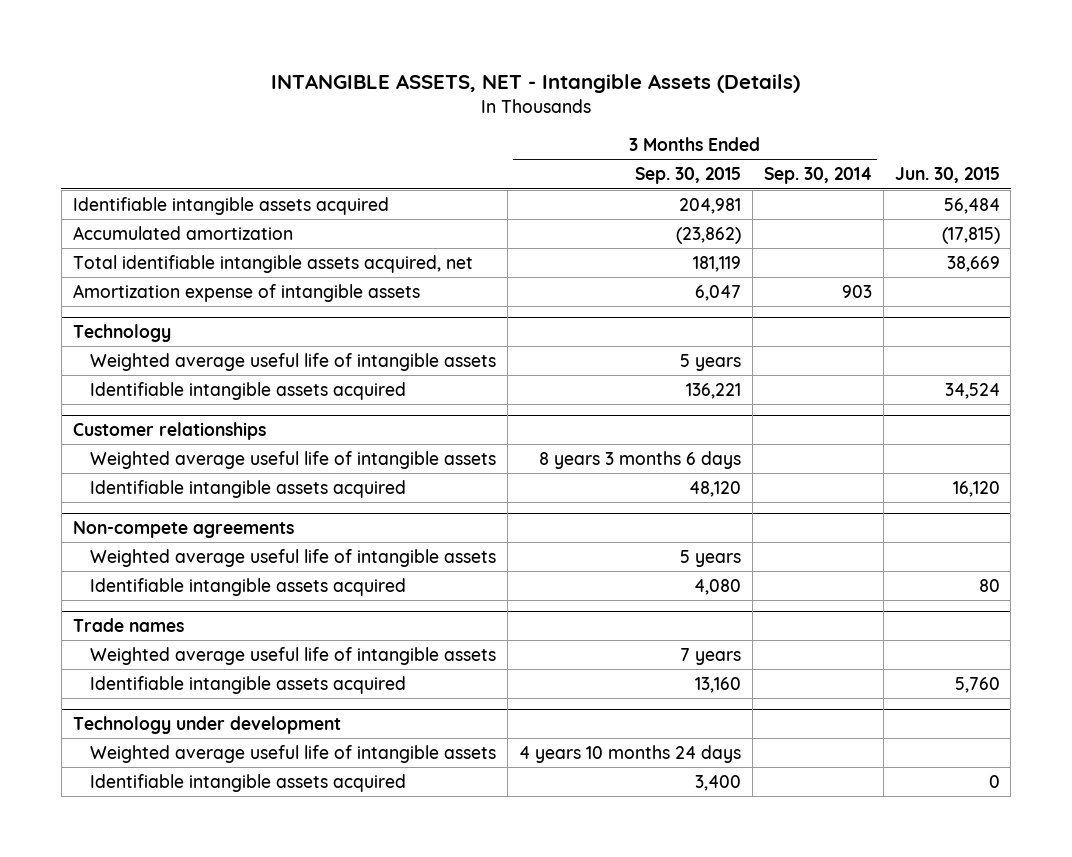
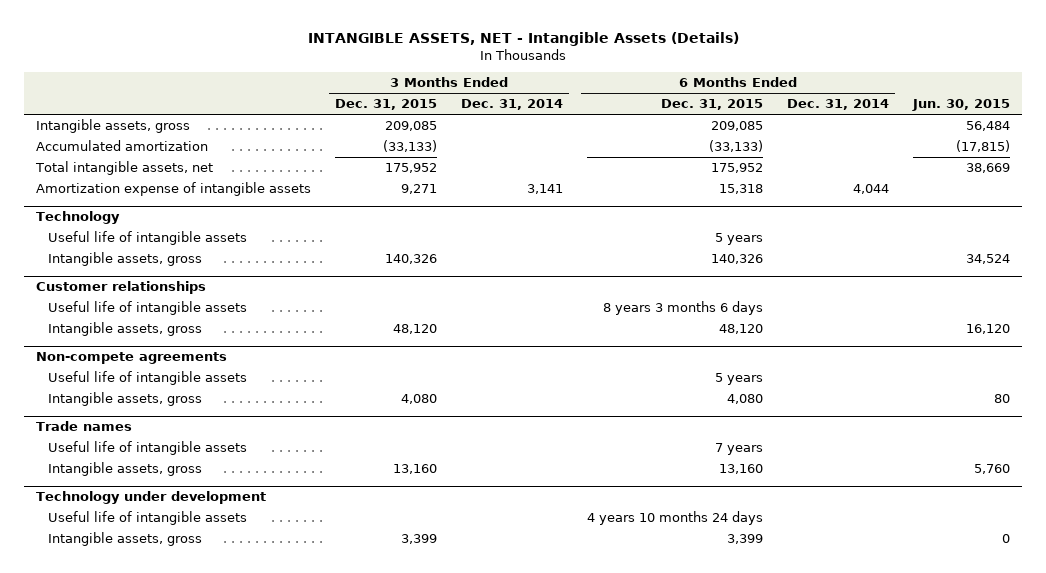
- | 3 Months Ended Sep. 30, 2015 | 3 Months Ended Sep. 30, 2014 | Jun. 30, 2015
+ | 3 Months Ended Dec. 31, 2015 | 3 Months Ended Dec. 31, 2014 | 6 Months Ended Dec. 31, 2015 | 6 Months Ended Dec. 31, 2014 | Jun. 30, 2015
- Identifiable intangible assets acquired | 204,981 | | 56,484
+ Intangible assets, gross | 209,085 | | 209,085 | | 56,484
- Total identifiable intangible assets acquired, net | 181,119 | | 38,669
+ Total intangible assets, net | 175,952 | | 175,952 | | 38,669
@ Technology
- Weighted average useful life of intangible assets | 5 years | |
- Identifiable intangible assets acquired | 136,221 | | 34,524
+ Useful life of intangible assets | | | 5 years | |
+ Intangible assets, gross | 140,326 | | 140,326 | | 34,524
@ Customer relationships
- Weighted average useful life of intangible assets | 8 years 3 months 6 days | |
- Identifiable intangible assets acquired | 48,120 | | 16,120
+ Useful life of intangible assets | | | 8 years 3 months 6 days | |
+ Intangible assets, gross | 48,120 | | 48,120 | | 16,120
@ Non-compete agreements
- Weighted average useful life of intangible assets | 5 years | |
- Identifiable intangible assets acquired | 4,080 | | 80
+ Useful life of intangible assets | | | 5 years | |
+ Intangible assets, gross | 4,080 | | 4,080 | | 80
@ Trade names
- Weighted average useful life of intangible assets | 7 years | |
- Identifiable intangible assets acquired | 13,160 | | 5,760
+ Useful life of intangible assets | | | 7 years | |
+ Intangible assets, gross | 13,160 | | 13,160 | | 5,760
@ Technology under development
- Weighted average useful life of intangible assets | 4 years 10 months 24 days | |
- Identifiable intangible assets acquired | 3,400 | | 0
+ Useful life of intangible assets | | | 4 years 10 months 24 days | |
+ Intangible assets, gross | 3,399 | | 3,399 | | 0

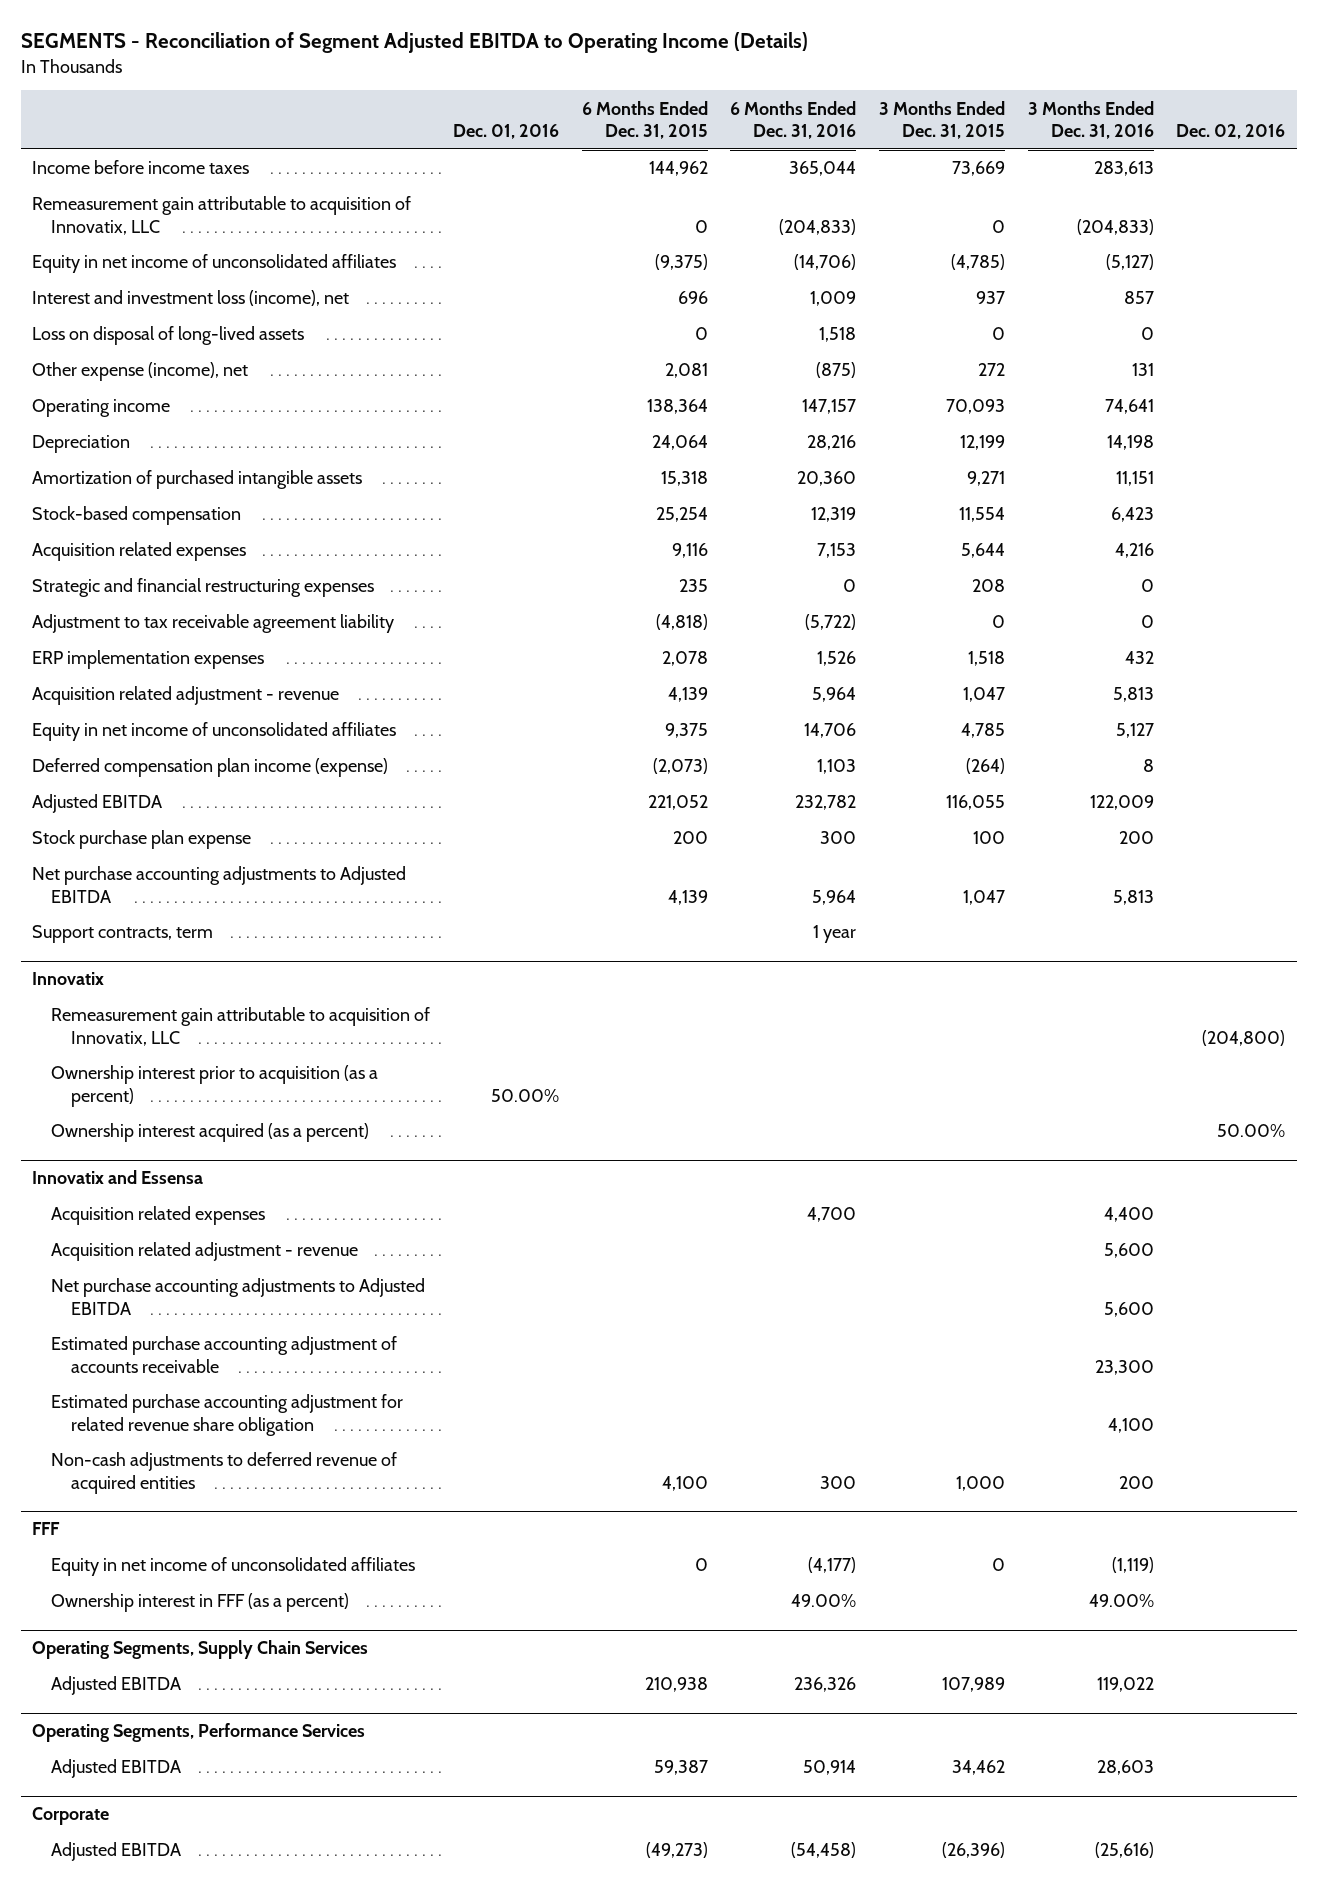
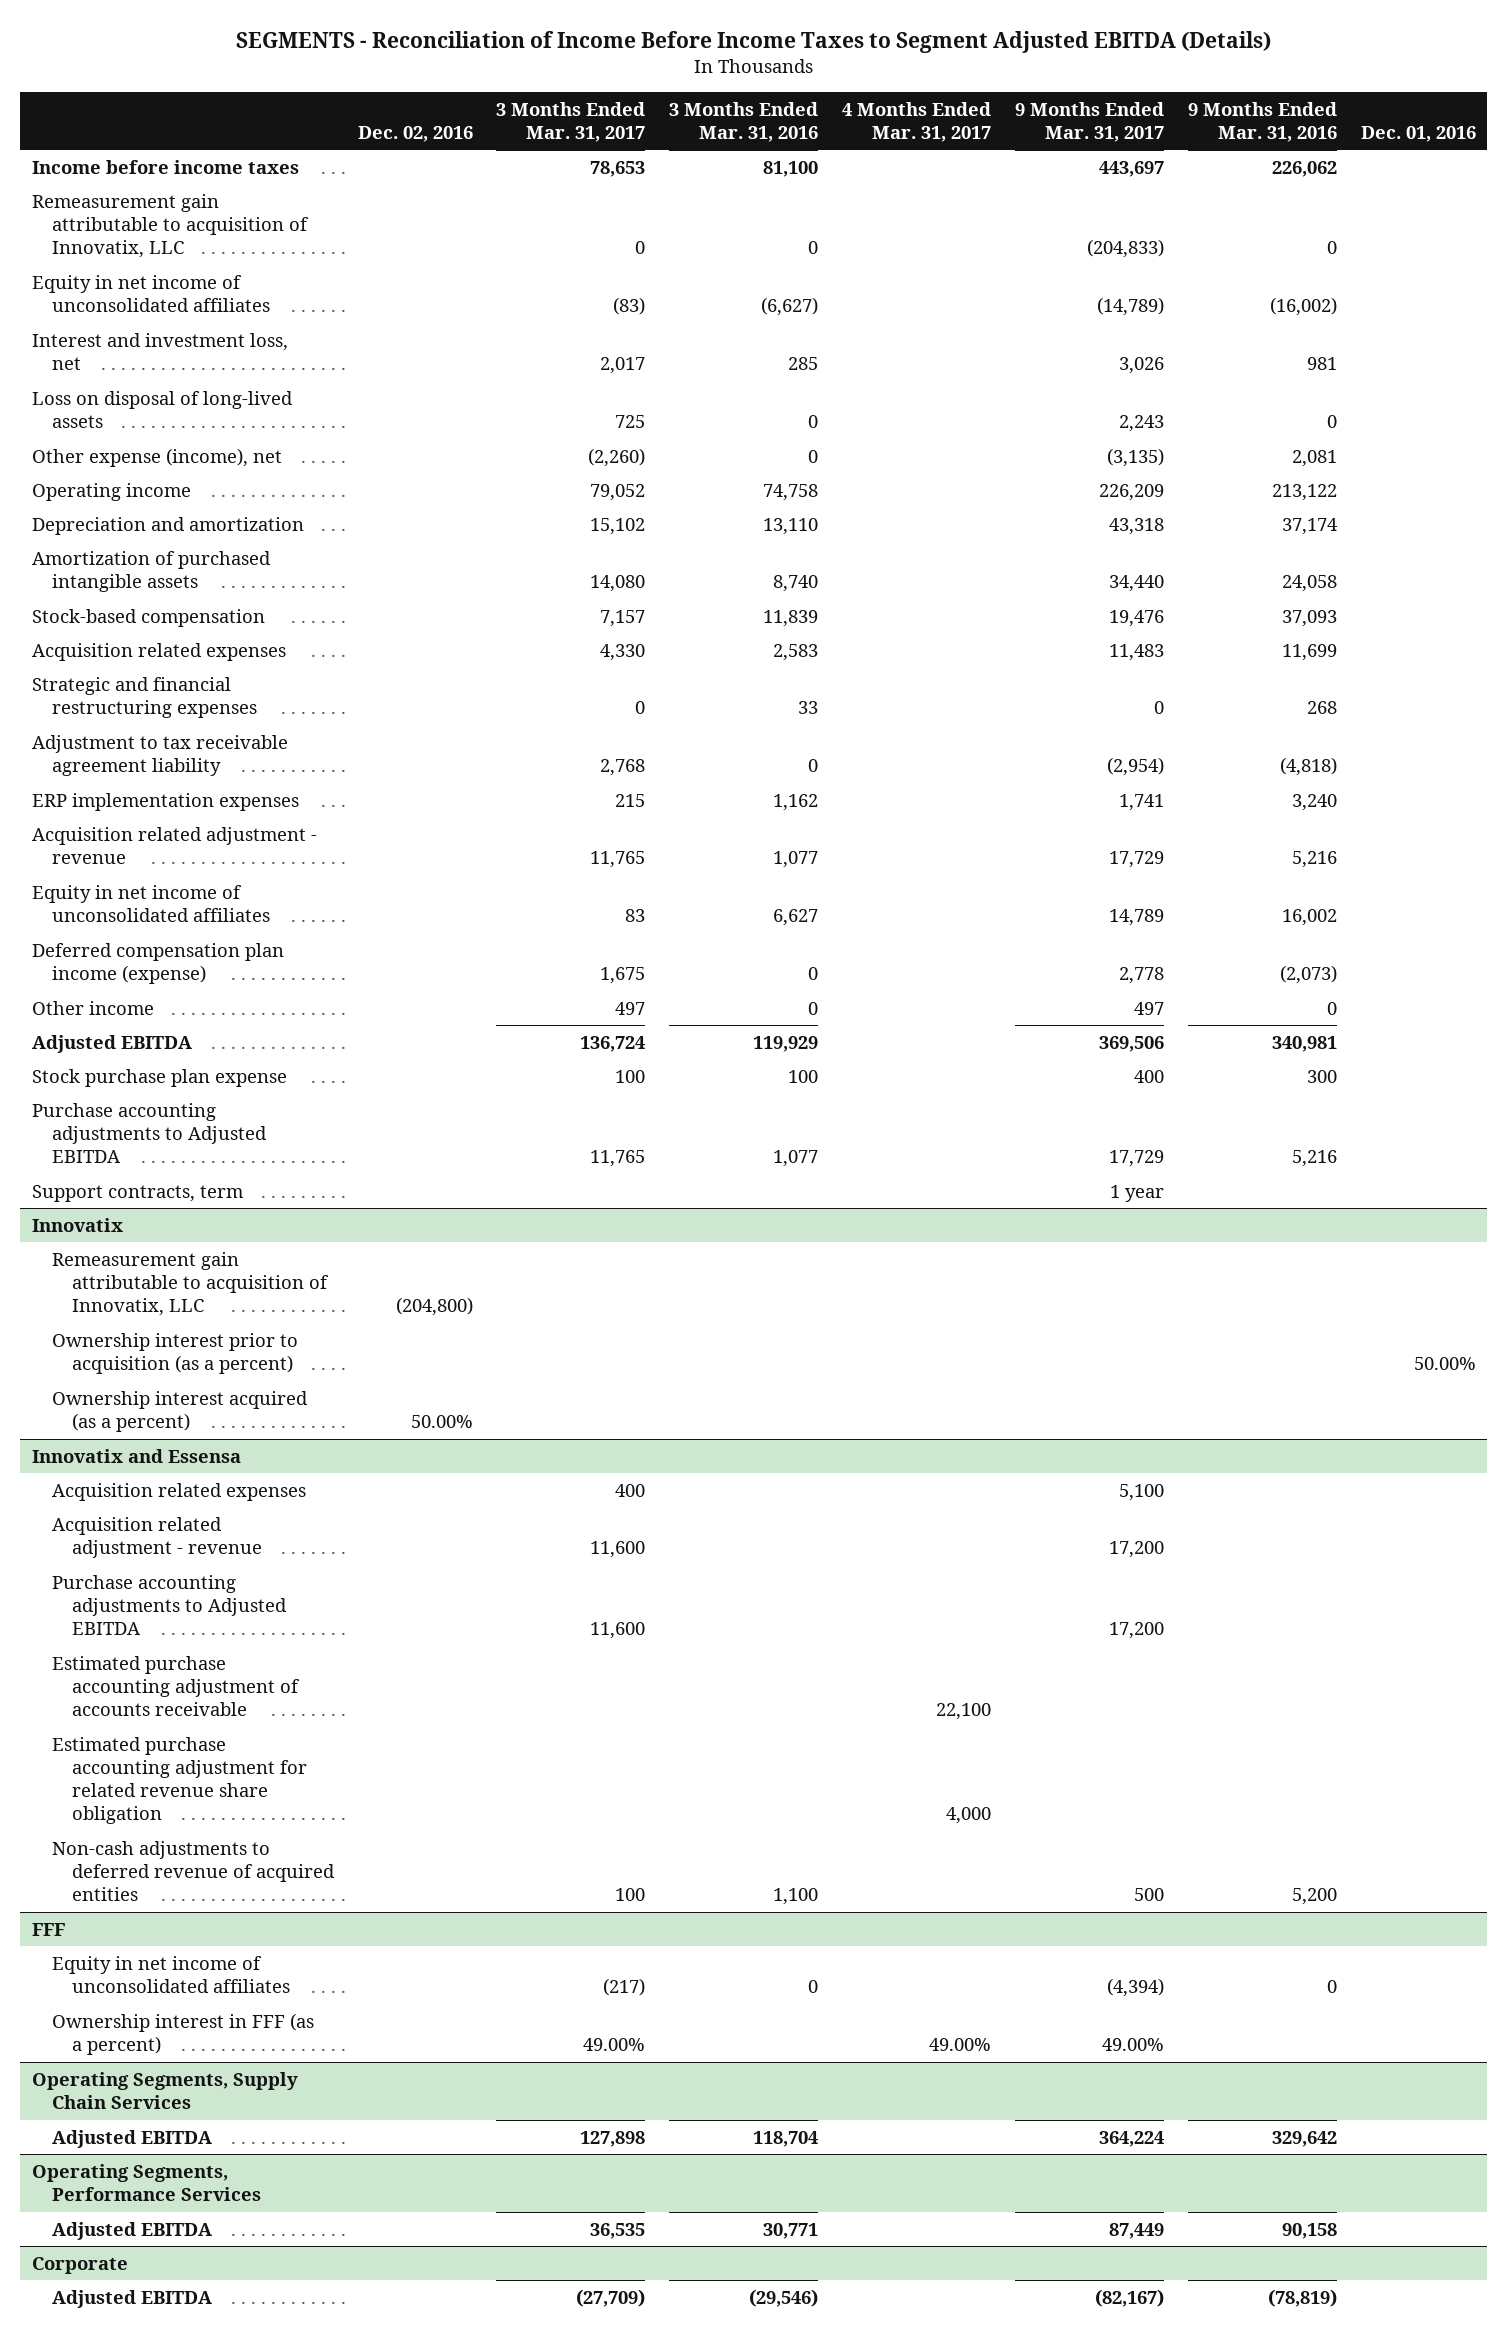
- SEGMENTS - Reconciliation of Segment Adjusted EBITDA to Operating Income (Details)
+ SEGMENTS - Reconciliation of Income Before Income Taxes to Segment Adjusted EBITDA (Details)
- | Dec. 01, 2016 | 6 Months Ended Dec. 31, 2015 | 6 Months Ended Dec. 31, 2016 | 3 Months Ended Dec. 31, 2015 | 3 Months Ended Dec. 31, 2016 | Dec. 02, 2016
+ | Dec. 02, 2016 | 3 Months Ended Mar. 31, 2017 | 3 Months Ended Mar. 31, 2016 | 4 Months Ended Mar. 31, 2017 | 9 Months Ended Mar. 31, 2017 | 9 Months Ended Mar. 31, 2016 | Dec. 01, 2016
- Interest and investment loss (income), net | | 696 | 1,009 | 937 | 857 |
+ Interest and investment loss, net | | 2,017 | 285 | | 3,026 | 981 |
- Depreciation | | 24,064 | 28,216 | 12,199 | 14,198 |
+ Depreciation and amortization | | 15,102 | 13,110 | | 43,318 | 37,174 |
+ Other income | | 497 | 0 | | 497 | 0 |
- Net purchase accounting adjustments to Adjusted EBITDA | | 4,139 | 5,964 | 1,047 | 5,813 |
+ Purchase accounting adjustments to Adjusted EBITDA | | 11,765 | 1,077 | | 17,729 | 5,216 |
@ Innovatix and Essensa
- Net purchase accounting adjustments to Adjusted EBITDA | | | | | 5,600 |
+ Purchase accounting adjustments to Adjusted EBITDA | | 11,600 | | | 17,200 | |

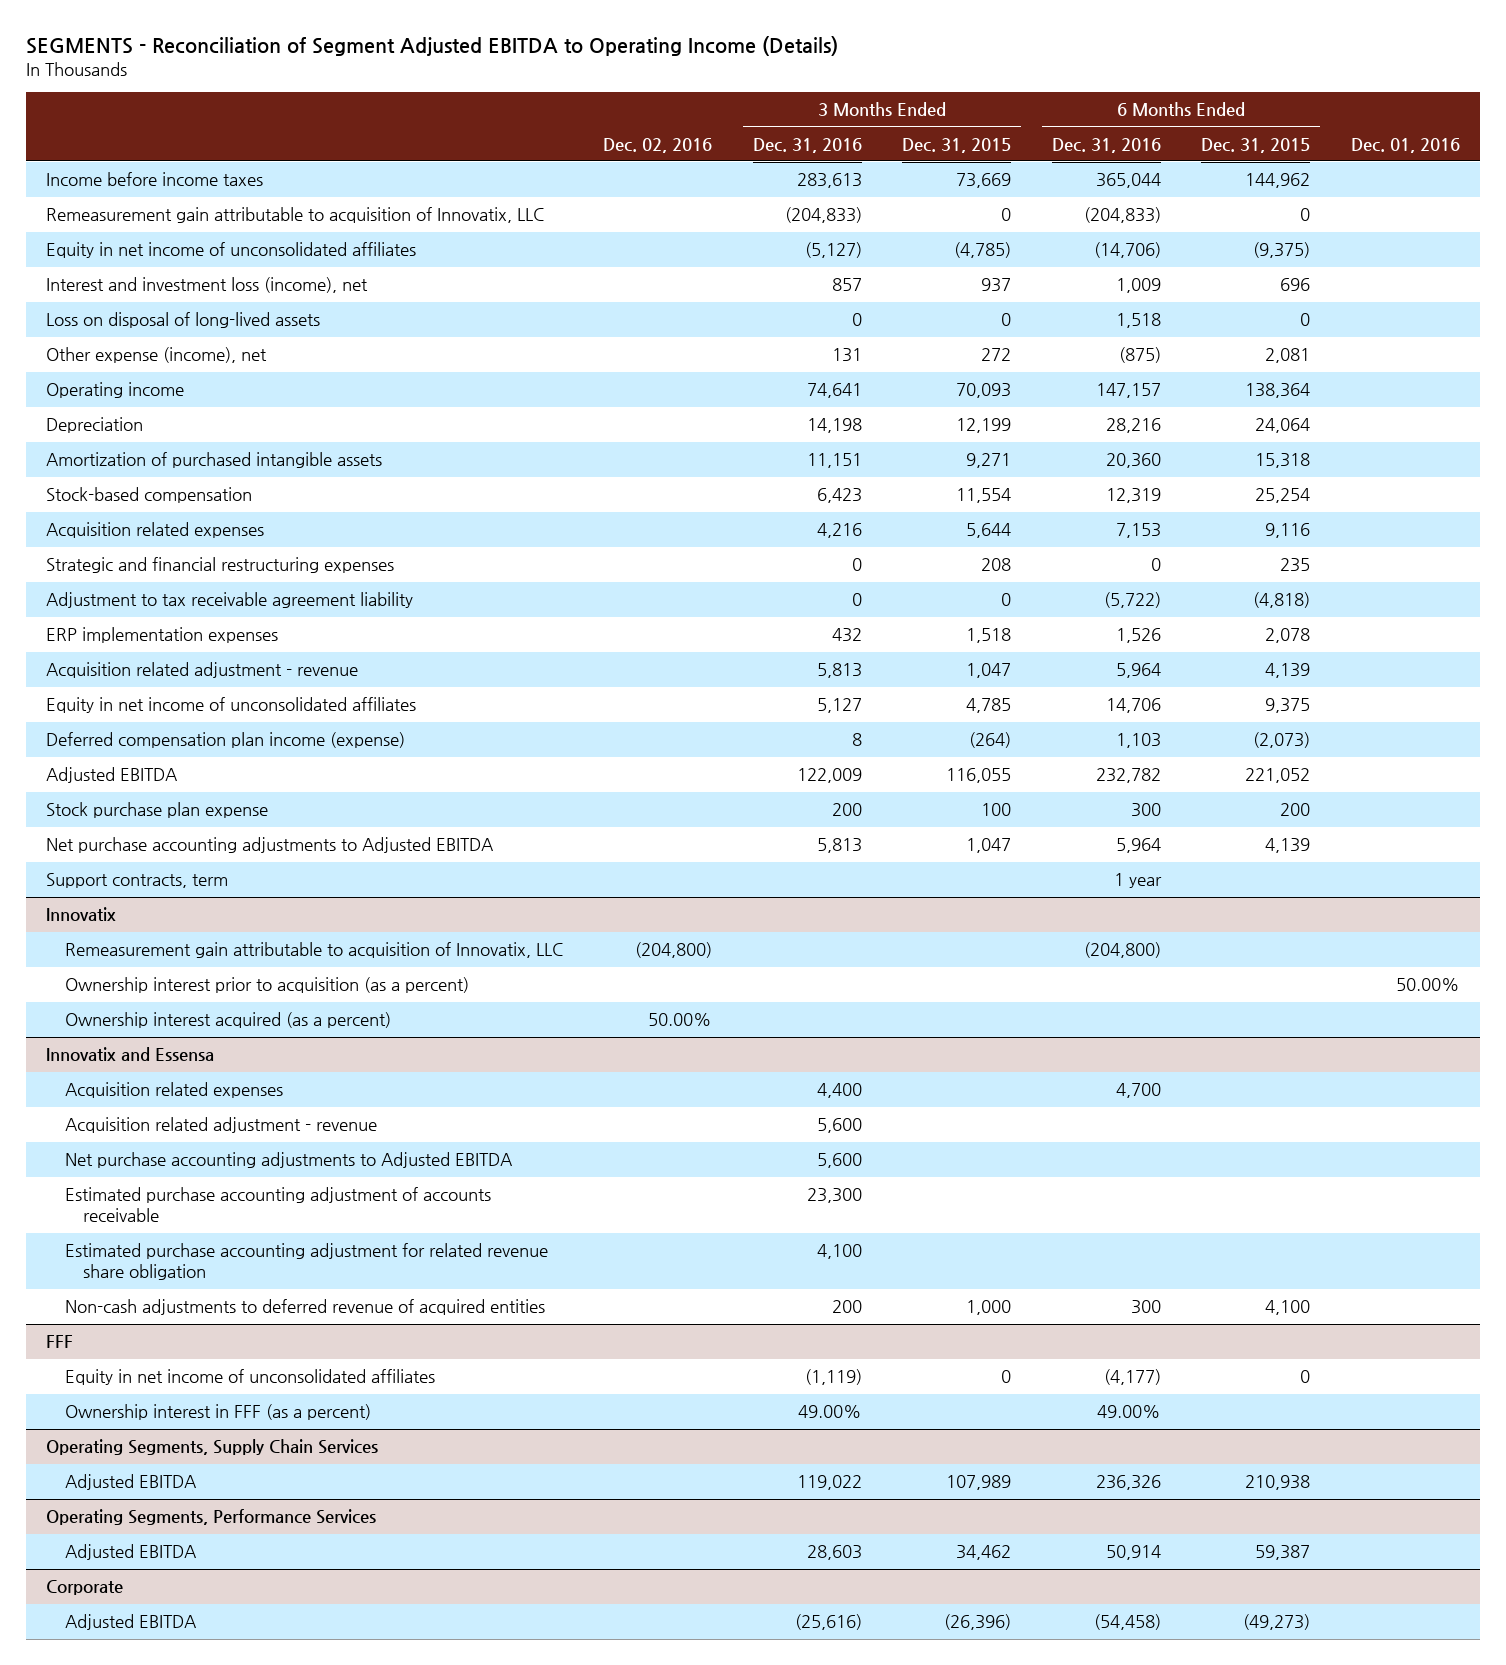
- SEGMENTS - Reconciliation of Income Before Income Taxes to Segment Adjusted EBITDA (Details)
+ SEGMENTS - Reconciliation of Segment Adjusted EBITDA to Operating Income (Details)
- | Dec. 02, 2016 | 3 Months Ended Mar. 31, 2017 | 3 Months Ended Mar. 31, 2016 | 4 Months Ended Mar. 31, 2017 | 9 Months Ended Mar. 31, 2017 | 9 Months Ended Mar. 31, 2016 | Dec. 01, 2016
+ | Dec. 02, 2016 | 3 Months Ended Dec. 31, 2016 | 3 Months Ended Dec. 31, 2015 | 6 Months Ended Dec. 31, 2016 | 6 Months Ended Dec. 31, 2015 | Dec. 01, 2016
- Interest and investment loss, net | | 2,017 | 285 | | 3,026 | 981 |
+ Interest and investment loss (income), net | | 857 | 937 | 1,009 | 696 |
- Depreciation and amortization | | 15,102 | 13,110 | | 43,318 | 37,174 |
+ Depreciation | | 14,198 | 12,199 | 28,216 | 24,064 |
- Other income | | 497 | 0 | | 497 | 0 |
- Purchase accounting adjustments to Adjusted EBITDA | | 11,765 | 1,077 | | 17,729 | 5,216 |
+ Net purchase accounting adjustments to Adjusted EBITDA | | 5,813 | 1,047 | 5,964 | 4,139 |
@ Innovatix and Essensa
- Purchase accounting adjustments to Adjusted EBITDA | | 11,600 | | | 17,200 | |
+ Net purchase accounting adjustments to Adjusted EBITDA | | 5,600 | | | |

